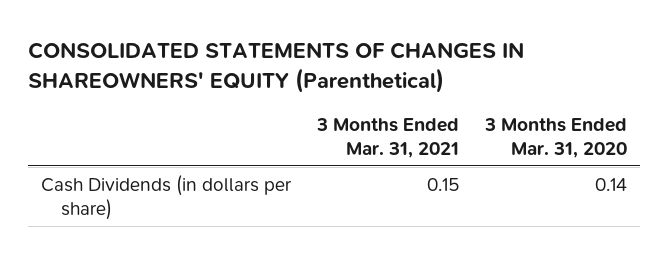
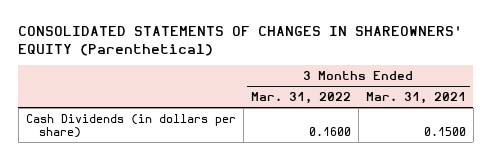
- | 3 Months Ended Mar. 31, 2021 | 3 Months Ended Mar. 31, 2020
+ | 3 Months Ended Mar. 31, 2022 | 3 Months Ended Mar. 31, 2021
- Cash Dividends (in dollars per share) | 0.15 | 0.14
+ Cash Dividends (in dollars per share) | 0.1600 | 0.1500

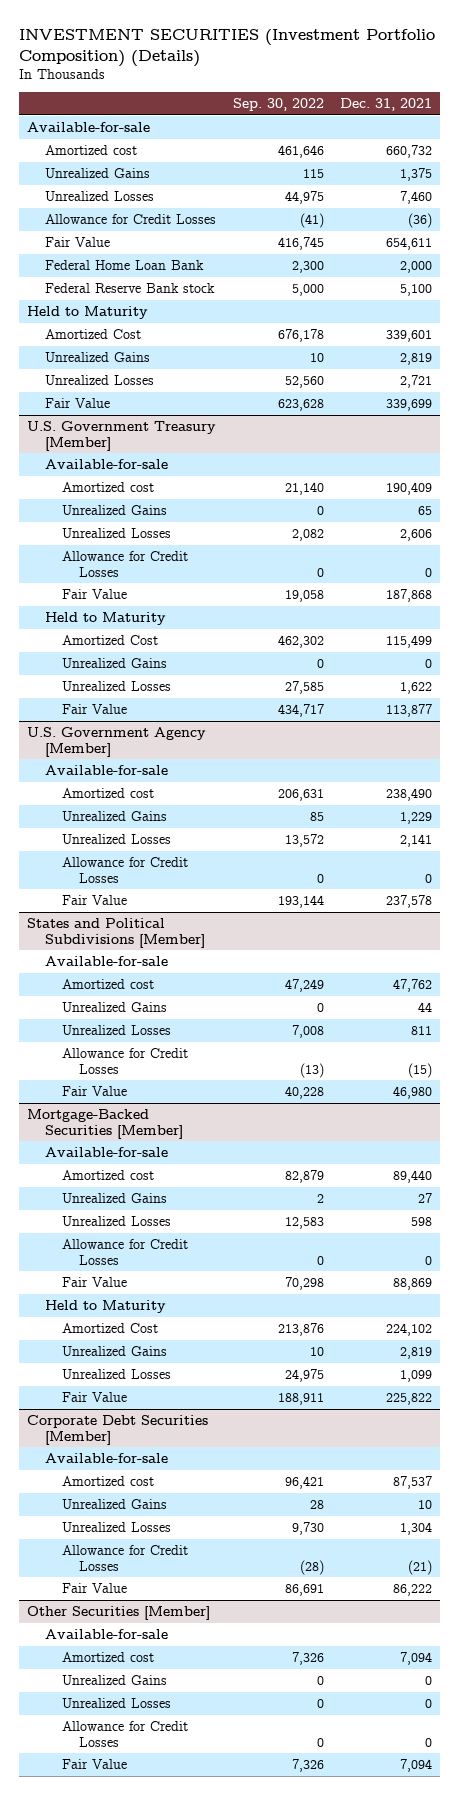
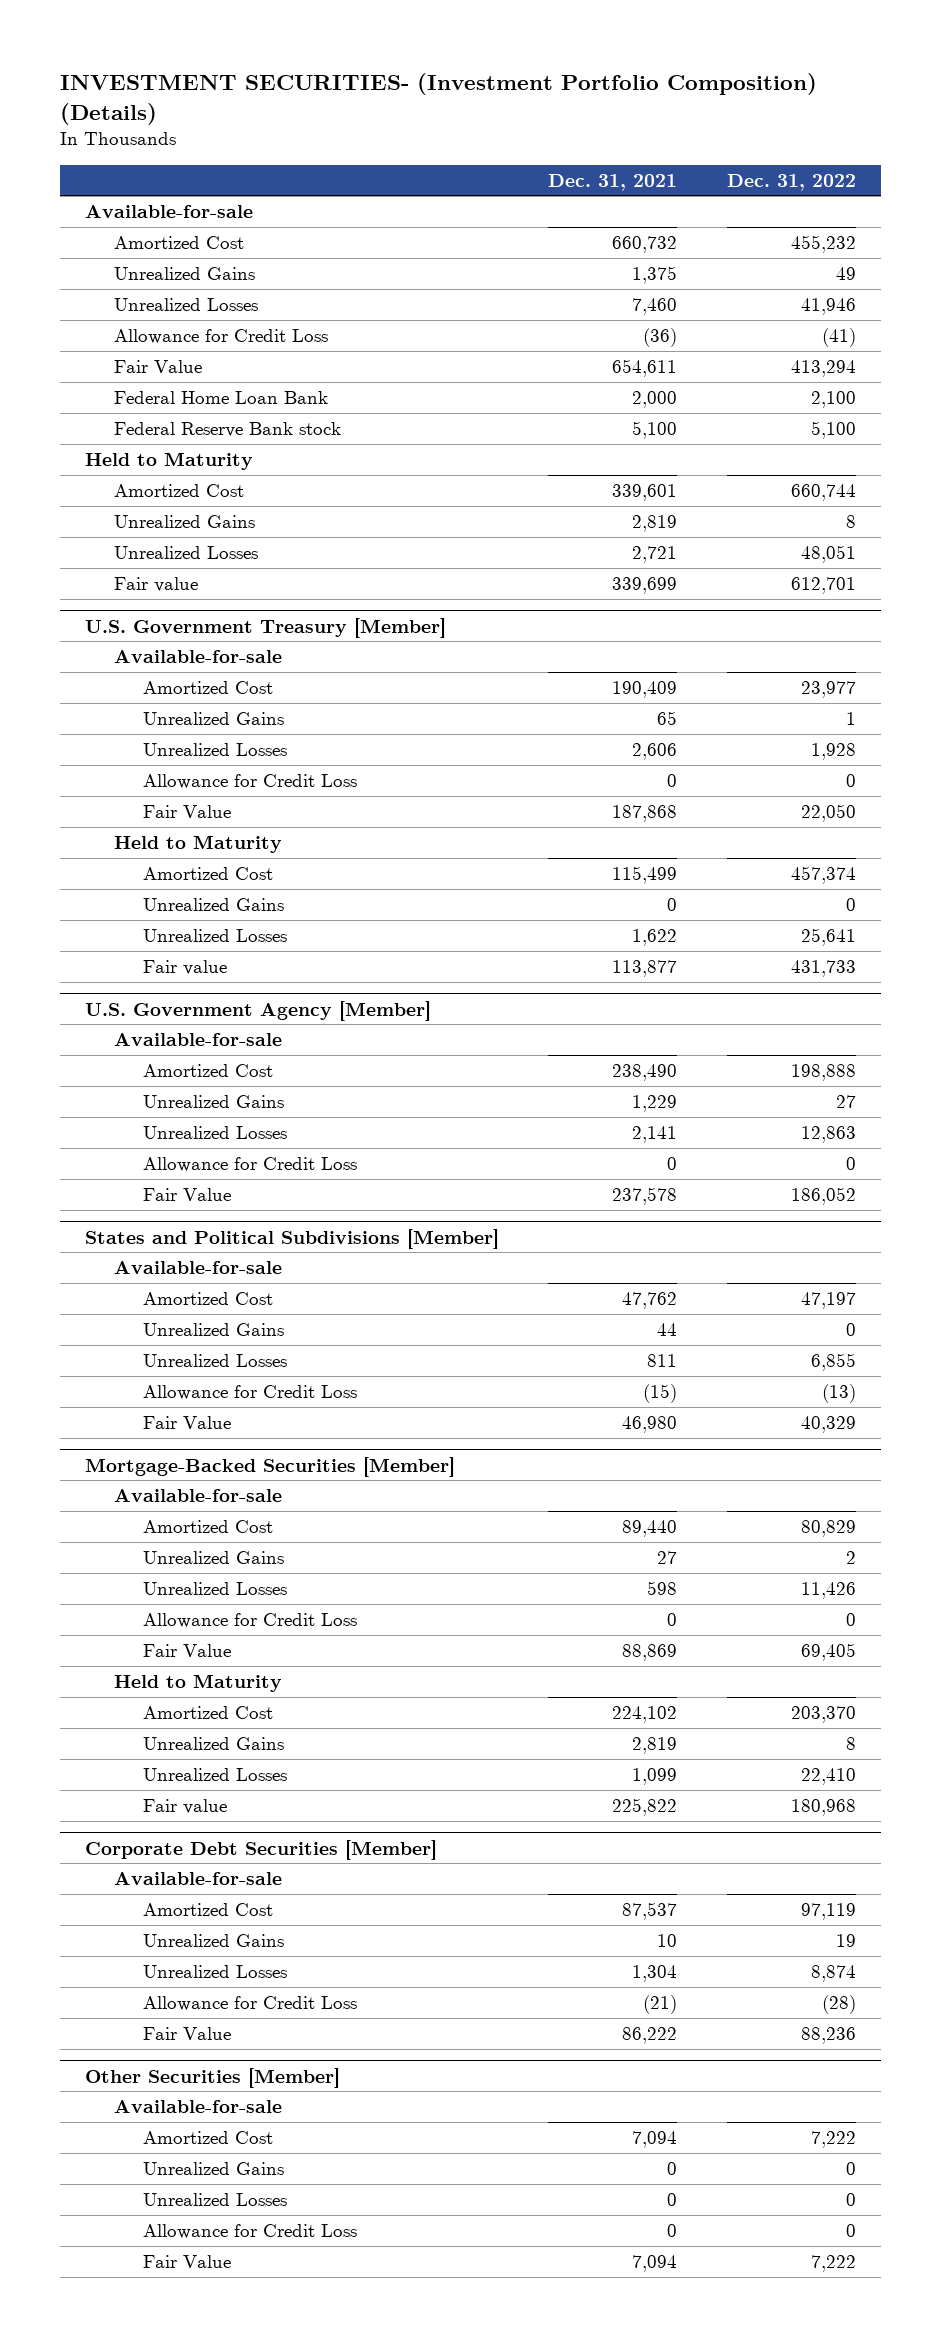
- INVESTMENT SECURITIES (Investment Portfolio Composition) (Details)
+ INVESTMENT SECURITIES- (Investment Portfolio Composition) (Details)
- | Sep. 30, 2022 | Dec. 31, 2021
+ | Dec. 31, 2021 | Dec. 31, 2022
- Amortized cost | 461,646 | 660,732
+ Amortized Cost | 660,732 | 455,232
- Allowance for Credit Losses | (41) | (36)
+ Allowance for Credit Loss | (36) | (41)
- Fair Value | 623,628 | 339,699
+ Fair value | 339,699 | 612,701
@ U.S. Government Treasury [Member]
- Amortized cost | 21,140 | 190,409
+ Amortized Cost | 190,409 | 23,977
- Allowance for Credit Losses | 0 | 0
+ Allowance for Credit Loss | 0 | 0
- Fair Value | 434,717 | 113,877
+ Fair value | 113,877 | 431,733
@ U.S. Government Agency [Member]
- Amortized cost | 206,631 | 238,490
+ Amortized Cost | 238,490 | 198,888
- Allowance for Credit Losses | 0 | 0
+ Allowance for Credit Loss | 0 | 0
@ States and Political Subdivisions [Member]
- Amortized cost | 47,249 | 47,762
+ Amortized Cost | 47,762 | 47,197
- Allowance for Credit Losses | (13) | (15)
+ Allowance for Credit Loss | (15) | (13)
@ Mortgage-Backed Securities [Member]
- Amortized cost | 82,879 | 89,440
+ Amortized Cost | 89,440 | 80,829
- Allowance for Credit Losses | 0 | 0
+ Allowance for Credit Loss | 0 | 0
- Fair Value | 188,911 | 225,822
+ Fair value | 225,822 | 180,968
@ Corporate Debt Securities [Member]
- Amortized cost | 96,421 | 87,537
+ Amortized Cost | 87,537 | 97,119
- Allowance for Credit Losses | (28) | (21)
+ Allowance for Credit Loss | (21) | (28)
@ Other Securities [Member]
- Amortized cost | 7,326 | 7,094
+ Amortized Cost | 7,094 | 7,222
- Allowance for Credit Losses | 0 | 0
+ Allowance for Credit Loss | 0 | 0

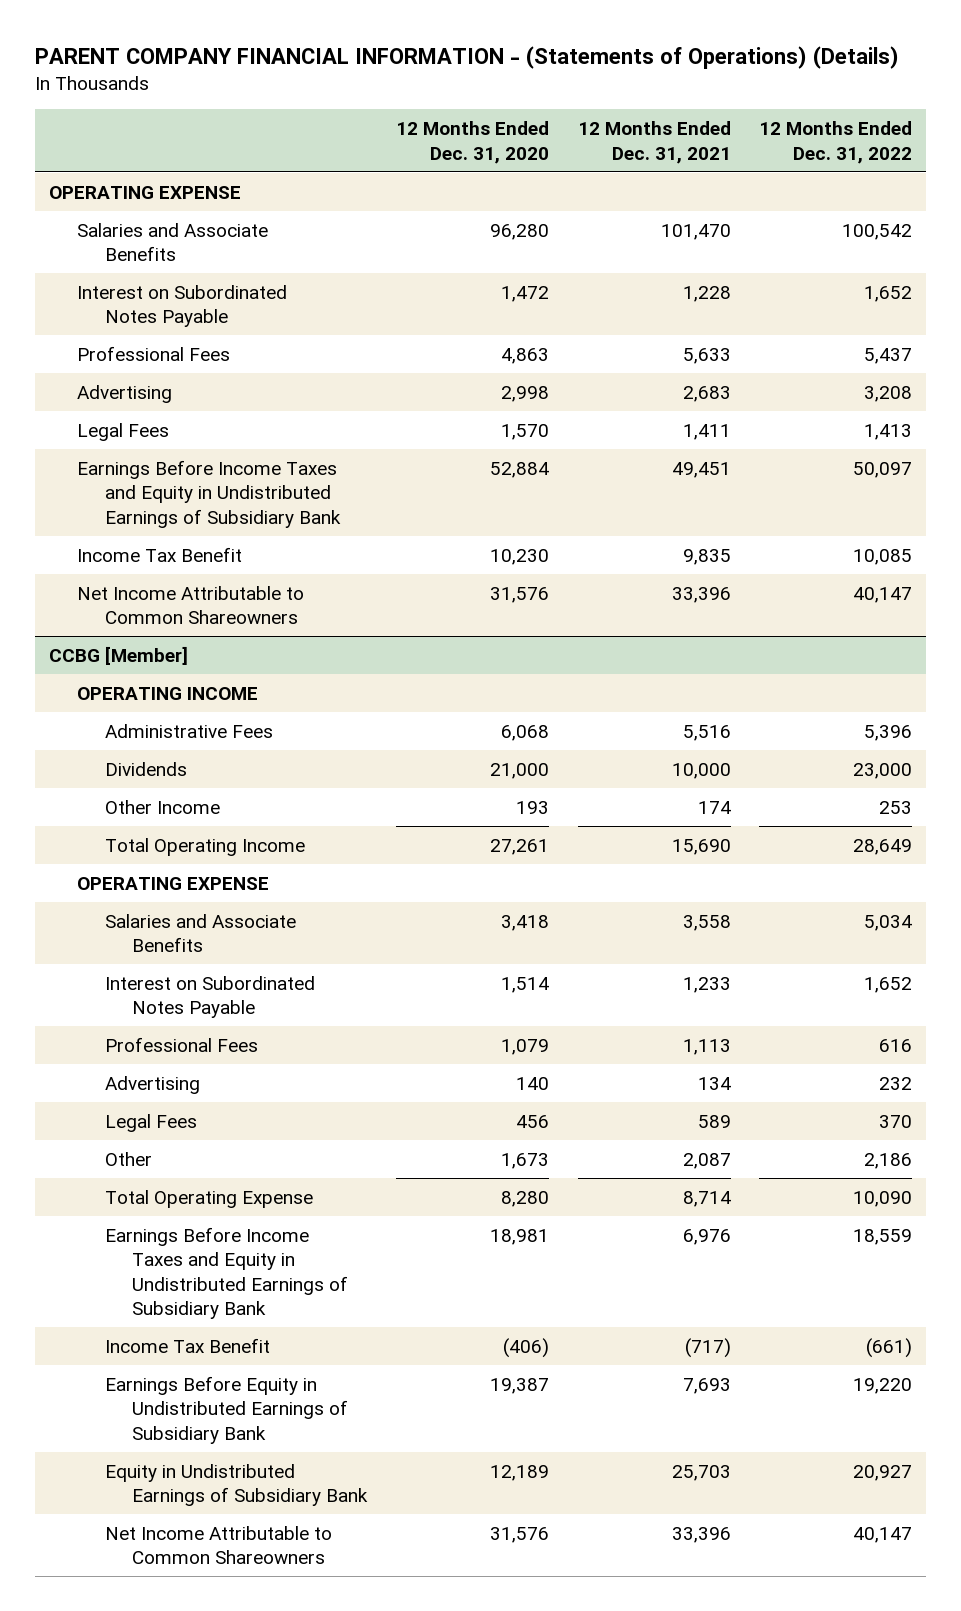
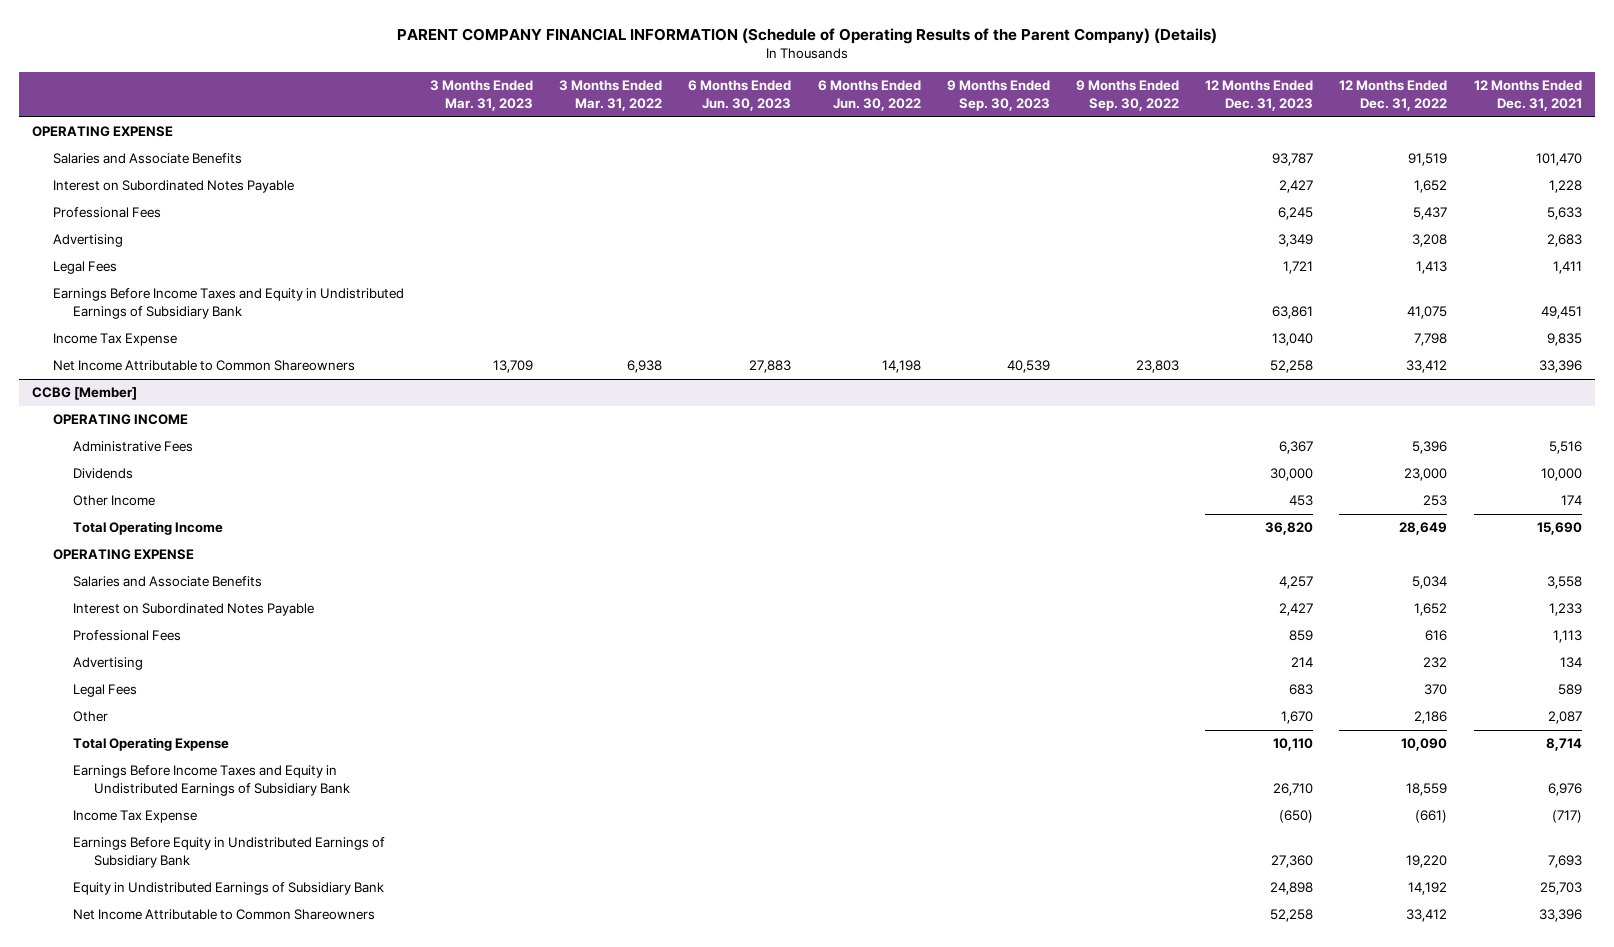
- PARENT COMPANY FINANCIAL INFORMATION - (Statements of Operations) (Details)
+ PARENT COMPANY FINANCIAL INFORMATION (Schedule of Operating Results of the Parent Company) (Details)
- | 12 Months Ended Dec. 31, 2020 | 12 Months Ended Dec. 31, 2021 | 12 Months Ended Dec. 31, 2022
+ | 3 Months Ended Mar. 31, 2023 | 3 Months Ended Mar. 31, 2022 | 6 Months Ended Jun. 30, 2023 | 6 Months Ended Jun. 30, 2022 | 9 Months Ended Sep. 30, 2023 | 9 Months Ended Sep. 30, 2022 | 12 Months Ended Dec. 31, 2023 | 12 Months Ended Dec. 31, 2022 | 12 Months Ended Dec. 31, 2021
- Salaries and Associate Benefits | 96,280 | 101,470 | 100,542
+ Salaries and Associate Benefits | | | | | | | 93,787 | 91,519 | 101,470
- Earnings Before Income Taxes and Equity in Undistributed Earnings of Subsidiary Bank | 52,884 | 49,451 | 50,097
- Income Tax Benefit | 10,230 | 9,835 | 10,085
- Net Income Attributable to Common Shareowners | 31,576 | 33,396 | 40,147
+ Earnings Before Income Taxes and Equity in Undistributed Earnings of Subsidiary Bank | | | | | | | 63,861 | 41,075 | 49,451
+ Income Tax Expense | | | | | | | 13,040 | 7,798 | 9,835
+ Net Income Attributable to Common Shareowners | 13,709 | 6,938 | 27,883 | 14,198 | 40,539 | 23,803 | 52,258 | 33,412 | 33,396
@ CCBG [Member]
- Income Tax Benefit | (406) | (717) | (661)
+ Income Tax Expense | | | | | | | (650) | (661) | (717)
- Equity in Undistributed Earnings of Subsidiary Bank | 12,189 | 25,703 | 20,927
- Net Income Attributable to Common Shareowners | 31,576 | 33,396 | 40,147
+ Equity in Undistributed Earnings of Subsidiary Bank | | | | | | | 24,898 | 14,192 | 25,703
+ Net Income Attributable to Common Shareowners | | | | | | | 52,258 | 33,412 | 33,396

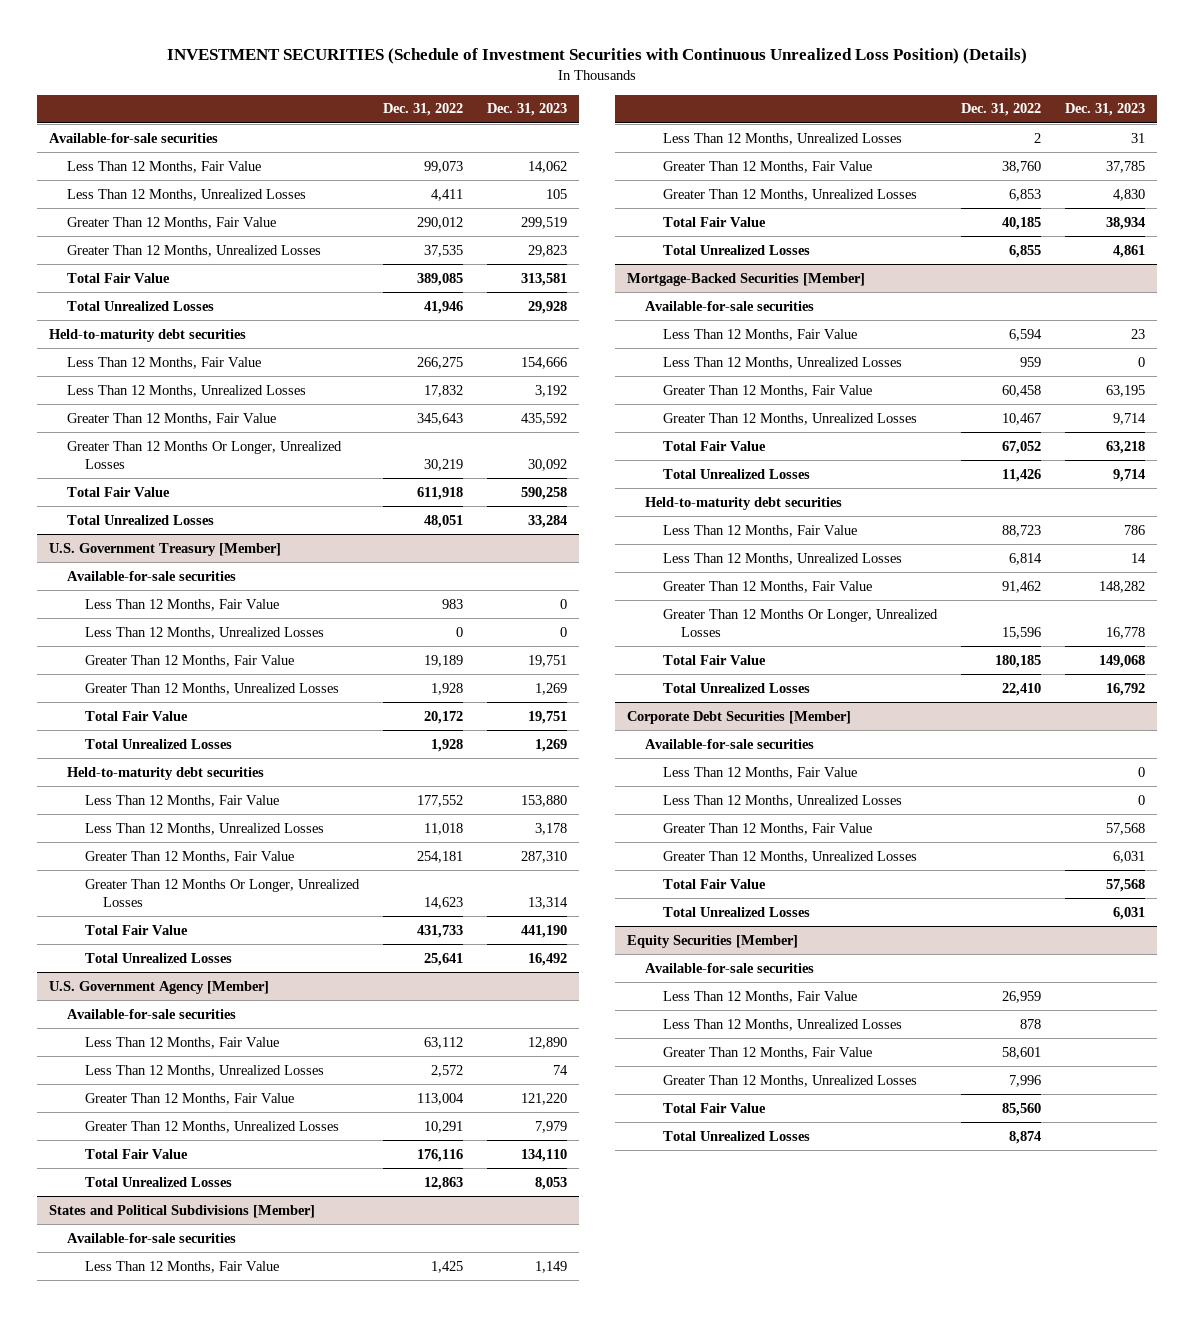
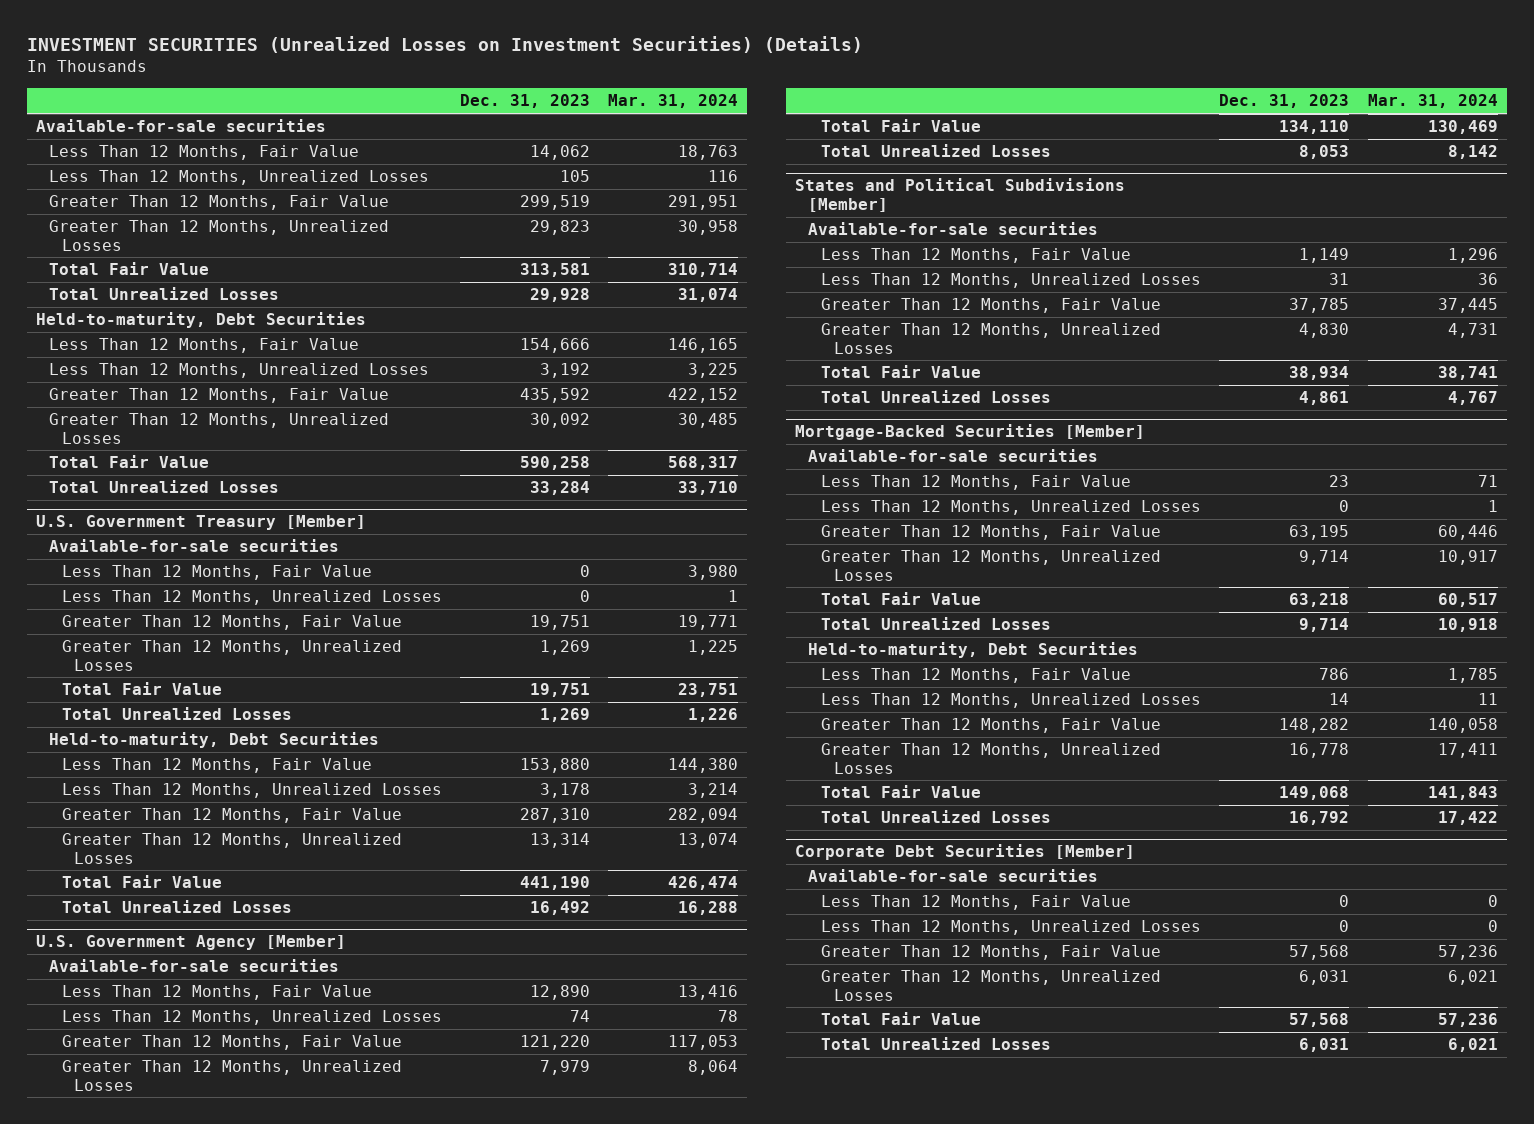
- INVESTMENT SECURITIES (Schedule of Investment Securities with Continuous Unrealized Loss Position) (Details)
+ INVESTMENT SECURITIES (Unrealized Losses on Investment Securities) (Details)
- | Dec. 31, 2022 | Dec. 31, 2023
+ | Dec. 31, 2023 | Mar. 31, 2024
- Held-to-maturity debt securities
+ Held-to-maturity, Debt Securities
- Greater Than 12 Months Or Longer, Unrealized Losses | 30,219 | 30,092
+ Greater Than 12 Months, Unrealized Losses | 30,092 | 30,485
@ U.S. Government Treasury [Member]
- Held-to-maturity debt securities
+ Held-to-maturity, Debt Securities
- Greater Than 12 Months Or Longer, Unrealized Losses | 14,623 | 13,314
+ Greater Than 12 Months, Unrealized Losses | 13,314 | 13,074
@ Mortgage-Backed Securities [Member]
- Held-to-maturity debt securities
+ Held-to-maturity, Debt Securities
- Greater Than 12 Months Or Longer, Unrealized Losses | 15,596 | 16,778
+ Greater Than 12 Months, Unrealized Losses | 16,778 | 17,411
- Equity Securities [Member]
- Available-for-sale securities
- Less Than 12 Months, Fair Value | 26,959 |
- Less Than 12 Months, Unrealized Losses | 878 |
- Greater Than 12 Months, Fair Value | 58,601 |
- Greater Than 12 Months, Unrealized Losses | 7,996 |
- Total Fair Value | 85,560 |
- Total Unrealized Losses | 8,874 |

